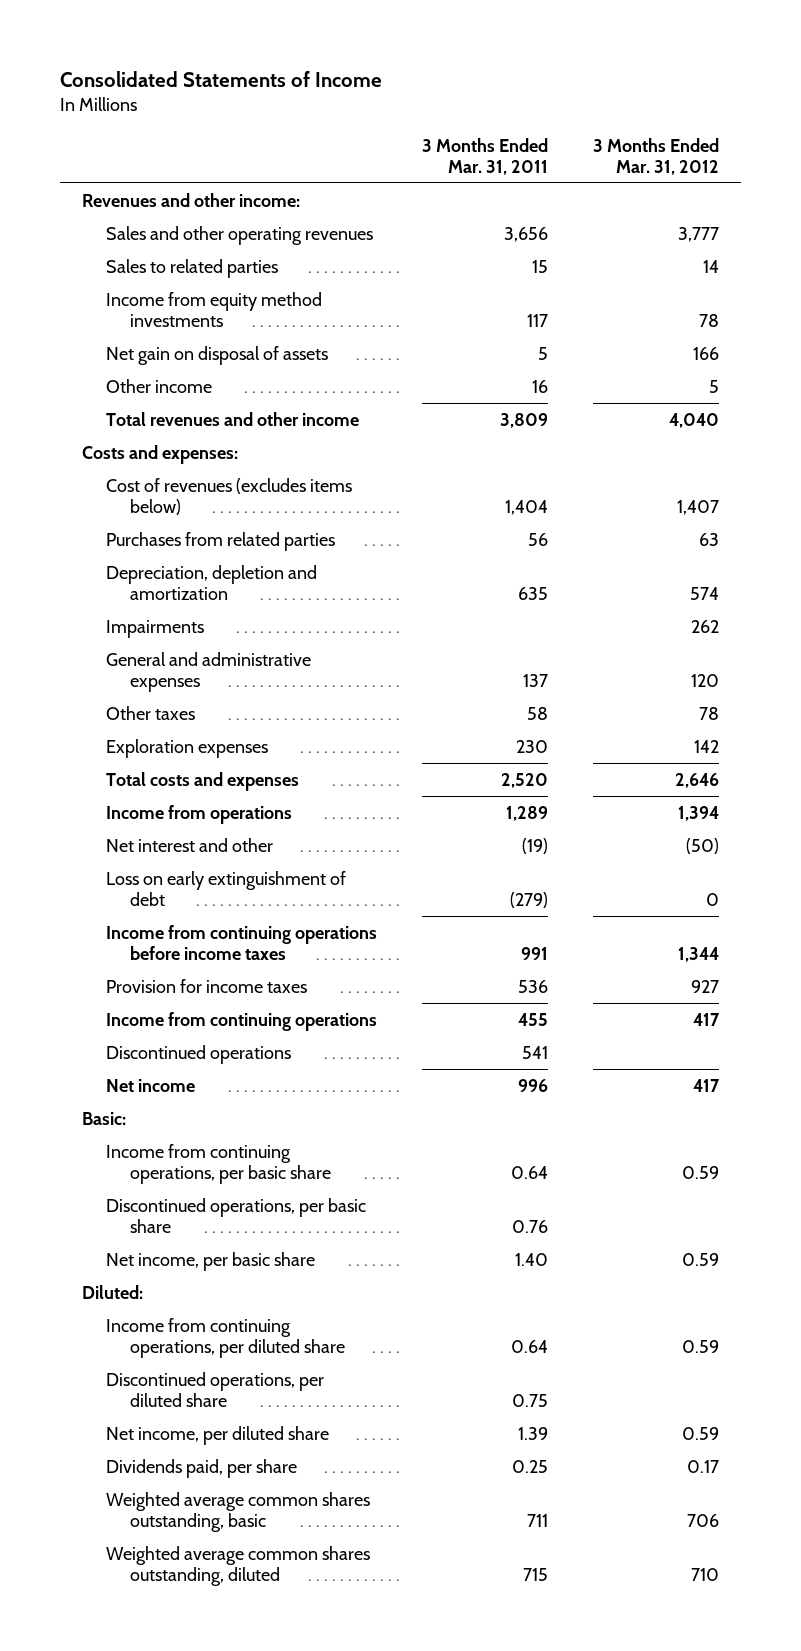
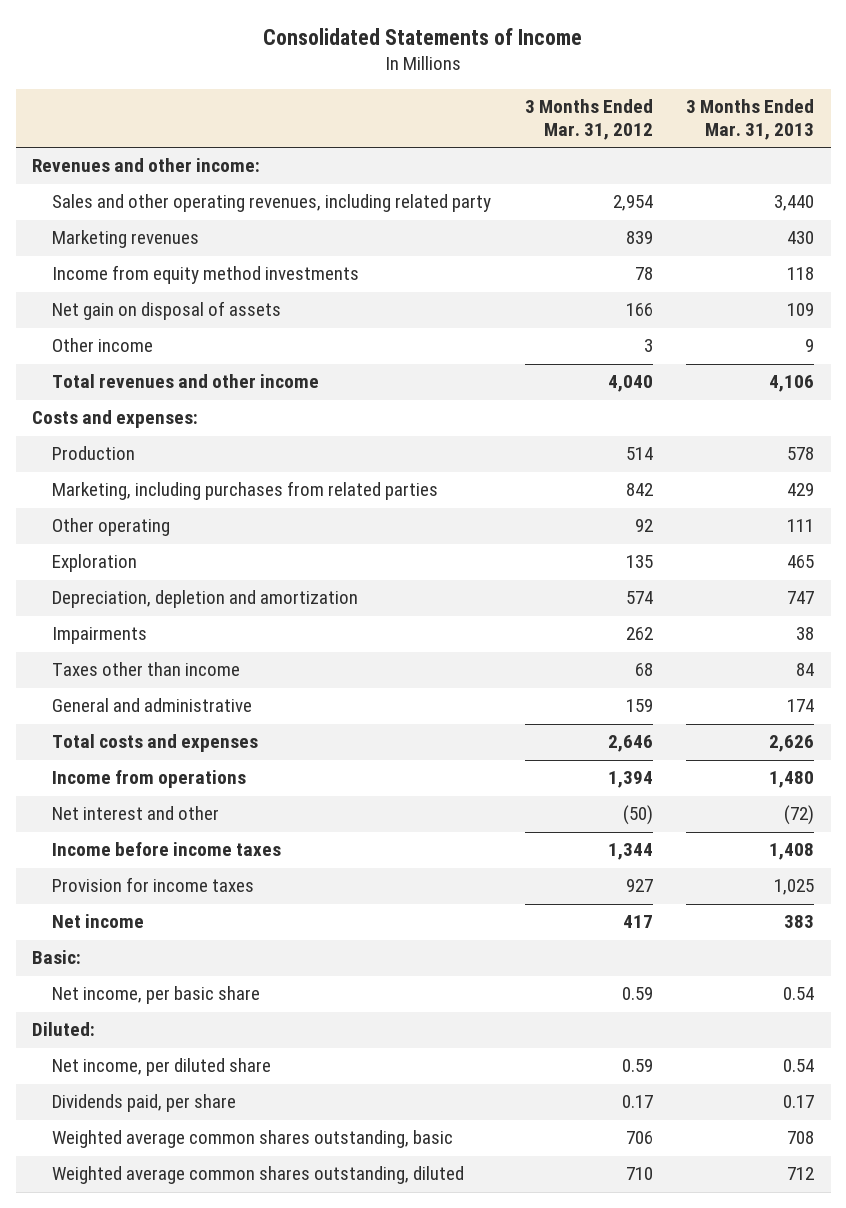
- | 3 Months Ended Mar. 31, 2011 | 3 Months Ended Mar. 31, 2012
+ | 3 Months Ended Mar. 31, 2012 | 3 Months Ended Mar. 31, 2013
- Sales and other operating revenues | 3,656 | 3,777
- Sales to related parties | 15 | 14
+ Sales and other operating revenues, including related party | 2,954 | 3,440
+ Marketing revenues | 839 | 430
- Other income | 16 | 5
+ Other income | 3 | 9
- Cost of revenues (excludes items below) | 1,404 | 1,407
- Purchases from related parties | 56 | 63
+ Production | 514 | 578
+ Marketing, including purchases from related parties | 842 | 429
+ Other operating | 92 | 111
+ Exploration | 135 | 465
- General and administrative expenses | 137 | 120
- Other taxes | 58 | 78
- Exploration expenses | 230 | 142
+ Taxes other than income | 68 | 84
+ General and administrative | 159 | 174
- Loss on early extinguishment of debt | (279) | 0
- Income from continuing operations before income taxes | 991 | 1,344
+ Income before income taxes | 1,344 | 1,408
- Income from continuing operations | 455 | 417
- Discontinued operations | 541 |
- Income from continuing operations, per basic share | 0.64 | 0.59
- Discontinued operations, per basic share | 0.76 |
- Income from continuing operations, per diluted share | 0.64 | 0.59
- Discontinued operations, per diluted share | 0.75 |

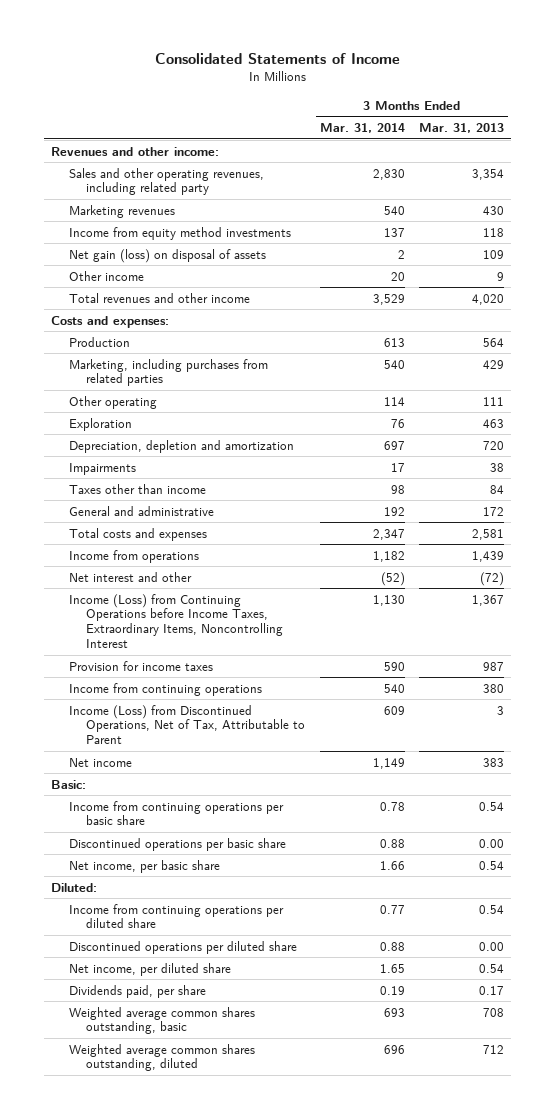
- | 3 Months Ended Mar. 31, 2012 | 3 Months Ended Mar. 31, 2013
+ | 3 Months Ended Mar. 31, 2014 | 3 Months Ended Mar. 31, 2013
- Sales and other operating revenues, including related party | 2,954 | 3,440
+ Sales and other operating revenues, including related party | 2,830 | 3,354
- Net gain on disposal of assets | 166 | 109
+ Net gain (loss) on disposal of assets | 2 | 109
- Total revenues and other income | 4,040 | 4,106
+ Total revenues and other income | 3,529 | 4,020
- Production | 514 | 578
+ Production | 613 | 564
- Exploration | 135 | 465
- Depreciation, depletion and amortization | 574 | 747
+ Exploration | 76 | 463
+ Depreciation, depletion and amortization | 697 | 720
- General and administrative | 159 | 174
- Total costs and expenses | 2,646 | 2,626
- Income from operations | 1,394 | 1,480
+ General and administrative | 192 | 172
+ Total costs and expenses | 2,347 | 2,581
+ Income from operations | 1,182 | 1,439
- Income before income taxes | 1,344 | 1,408
- Provision for income taxes | 927 | 1,025
+ Income (Loss) from Continuing Operations before Income Taxes, Extraordinary Items, Noncontrolling Interest | 1,130 | 1,367
+ Provision for income taxes | 590 | 987
+ Income from continuing operations | 540 | 380
+ Income (Loss) from Discontinued Operations, Net of Tax, Attributable to Parent | 609 | 3
+ Income from continuing operations per basic share | 0.78 | 0.54
+ Discontinued operations per basic share | 0.88 | 0.00
+ Income from continuing operations per diluted share | 0.77 | 0.54
+ Discontinued operations per diluted share | 0.88 | 0.00

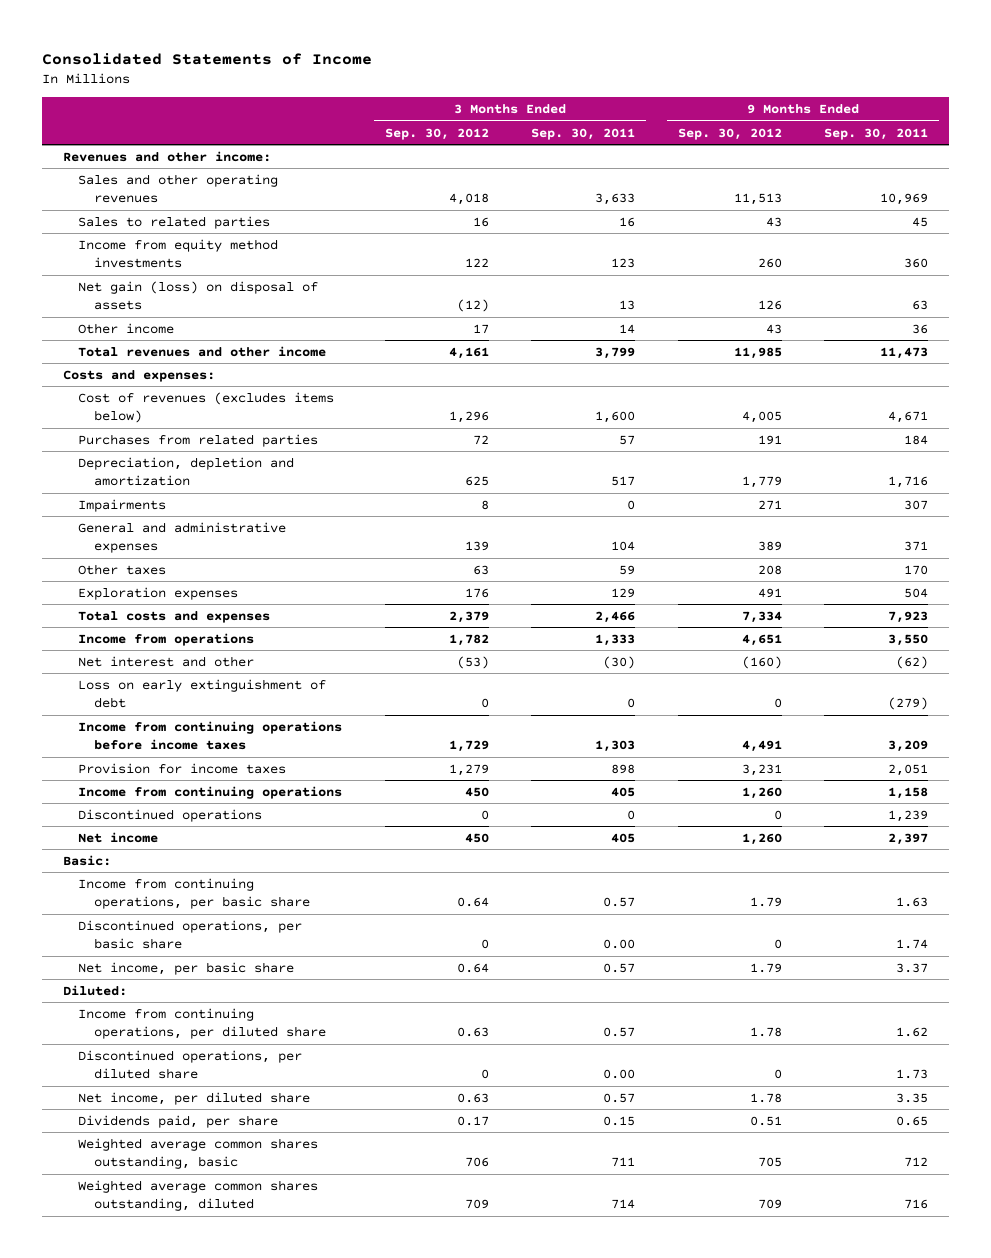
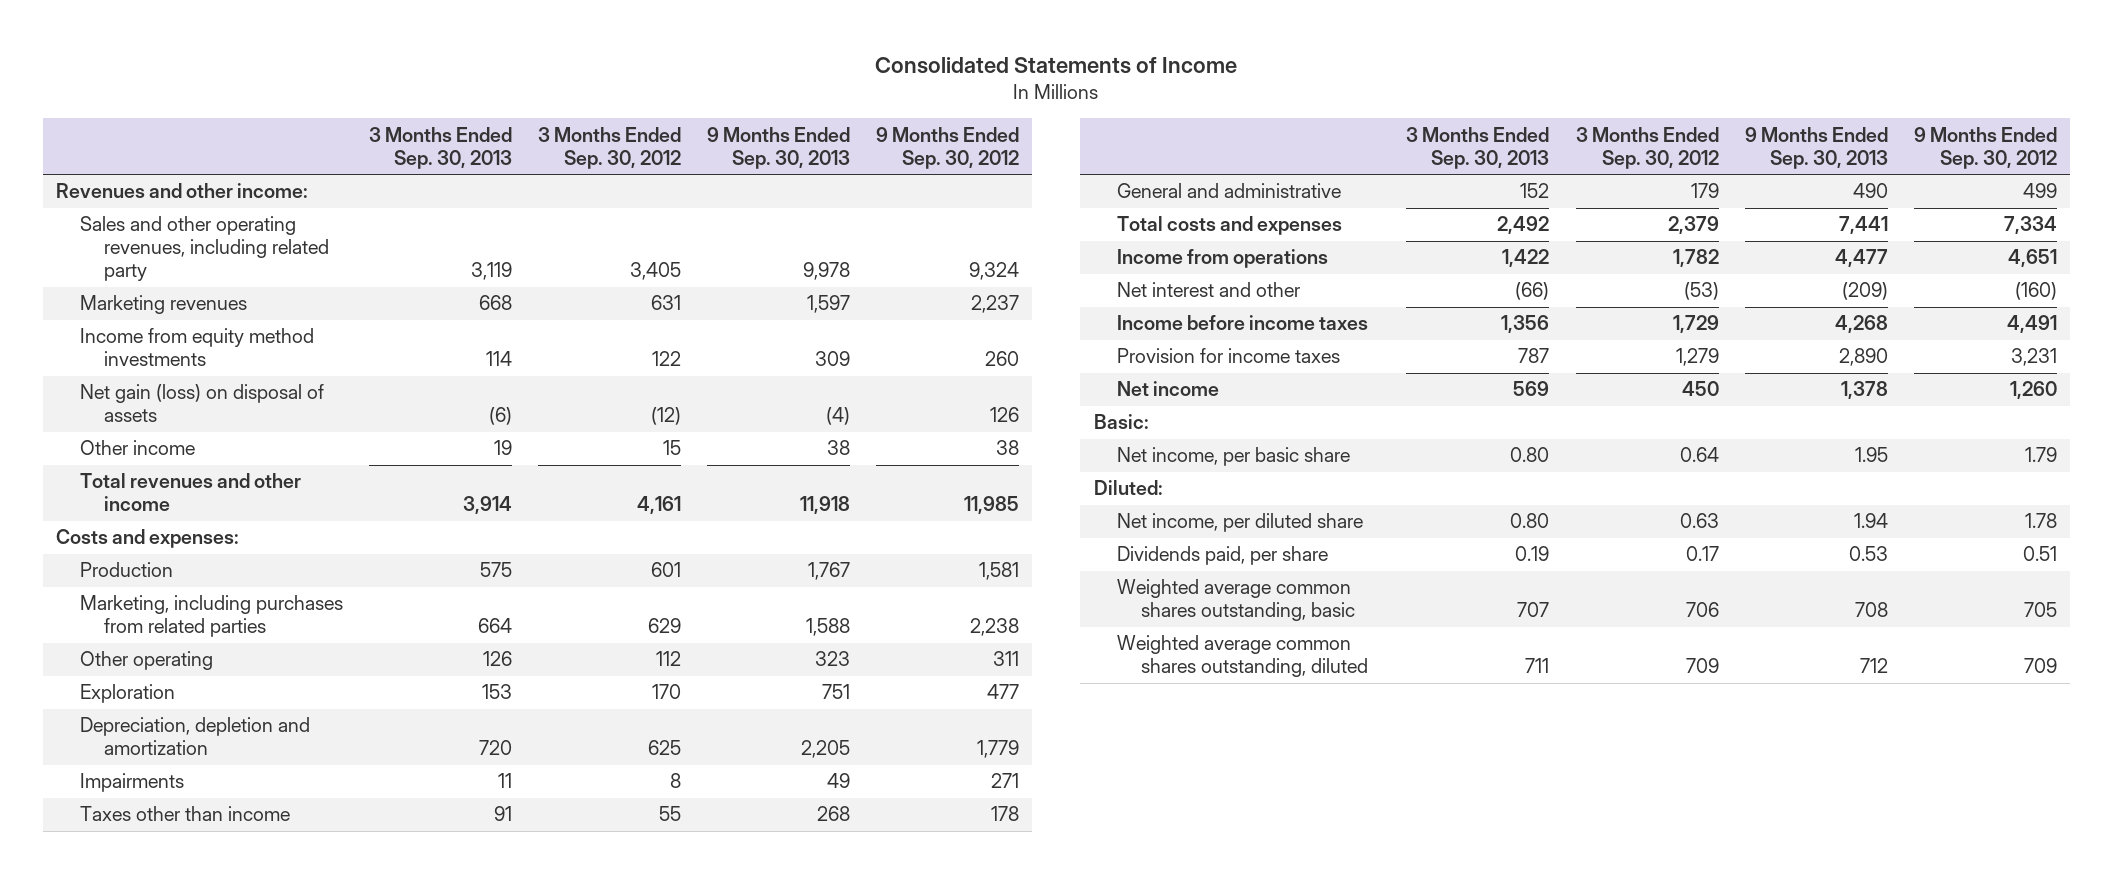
- | 3 Months Ended Sep. 30, 2012 | 3 Months Ended Sep. 30, 2011 | 9 Months Ended Sep. 30, 2012 | 9 Months Ended Sep. 30, 2011
+ | 3 Months Ended Sep. 30, 2013 | 3 Months Ended Sep. 30, 2012 | 9 Months Ended Sep. 30, 2013 | 9 Months Ended Sep. 30, 2012
- Sales and other operating revenues | 4,018 | 3,633 | 11,513 | 10,969
- Sales to related parties | 16 | 16 | 43 | 45
+ Sales and other operating revenues, including related party | 3,119 | 3,405 | 9,978 | 9,324
+ Marketing revenues | 668 | 631 | 1,597 | 2,237
- Other income | 17 | 14 | 43 | 36
+ Other income | 19 | 15 | 38 | 38
- Cost of revenues (excludes items below) | 1,296 | 1,600 | 4,005 | 4,671
- Purchases from related parties | 72 | 57 | 191 | 184
+ Production | 575 | 601 | 1,767 | 1,581
+ Marketing, including purchases from related parties | 664 | 629 | 1,588 | 2,238
+ Other operating | 126 | 112 | 323 | 311
+ Exploration | 153 | 170 | 751 | 477
- General and administrative expenses | 139 | 104 | 389 | 371
- Other taxes | 63 | 59 | 208 | 170
- Exploration expenses | 176 | 129 | 491 | 504
+ Taxes other than income | 91 | 55 | 268 | 178
+ General and administrative | 152 | 179 | 490 | 499
- Loss on early extinguishment of debt | 0 | 0 | 0 | (279)
- Income from continuing operations before income taxes | 1,729 | 1,303 | 4,491 | 3,209
+ Income before income taxes | 1,356 | 1,729 | 4,268 | 4,491
- Income from continuing operations | 450 | 405 | 1,260 | 1,158
- Discontinued operations | 0 | 0 | 0 | 1,239
- Income from continuing operations, per basic share | 0.64 | 0.57 | 1.79 | 1.63
- Discontinued operations, per basic share | 0 | 0.00 | 0 | 1.74
- Income from continuing operations, per diluted share | 0.63 | 0.57 | 1.78 | 1.62
- Discontinued operations, per diluted share | 0 | 0.00 | 0 | 1.73

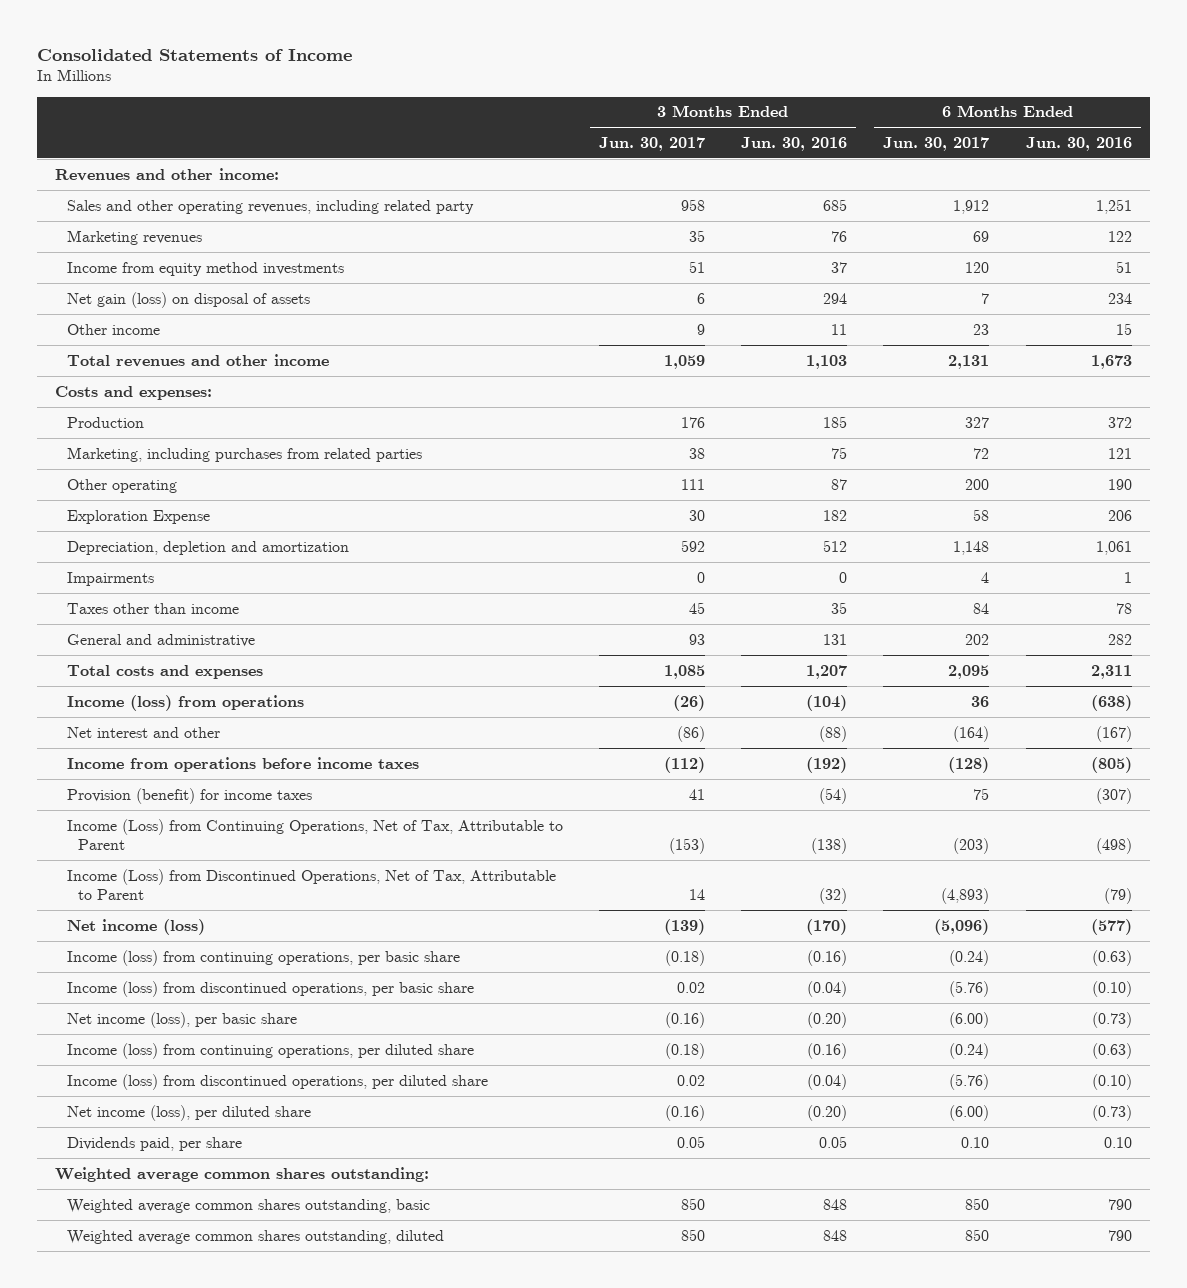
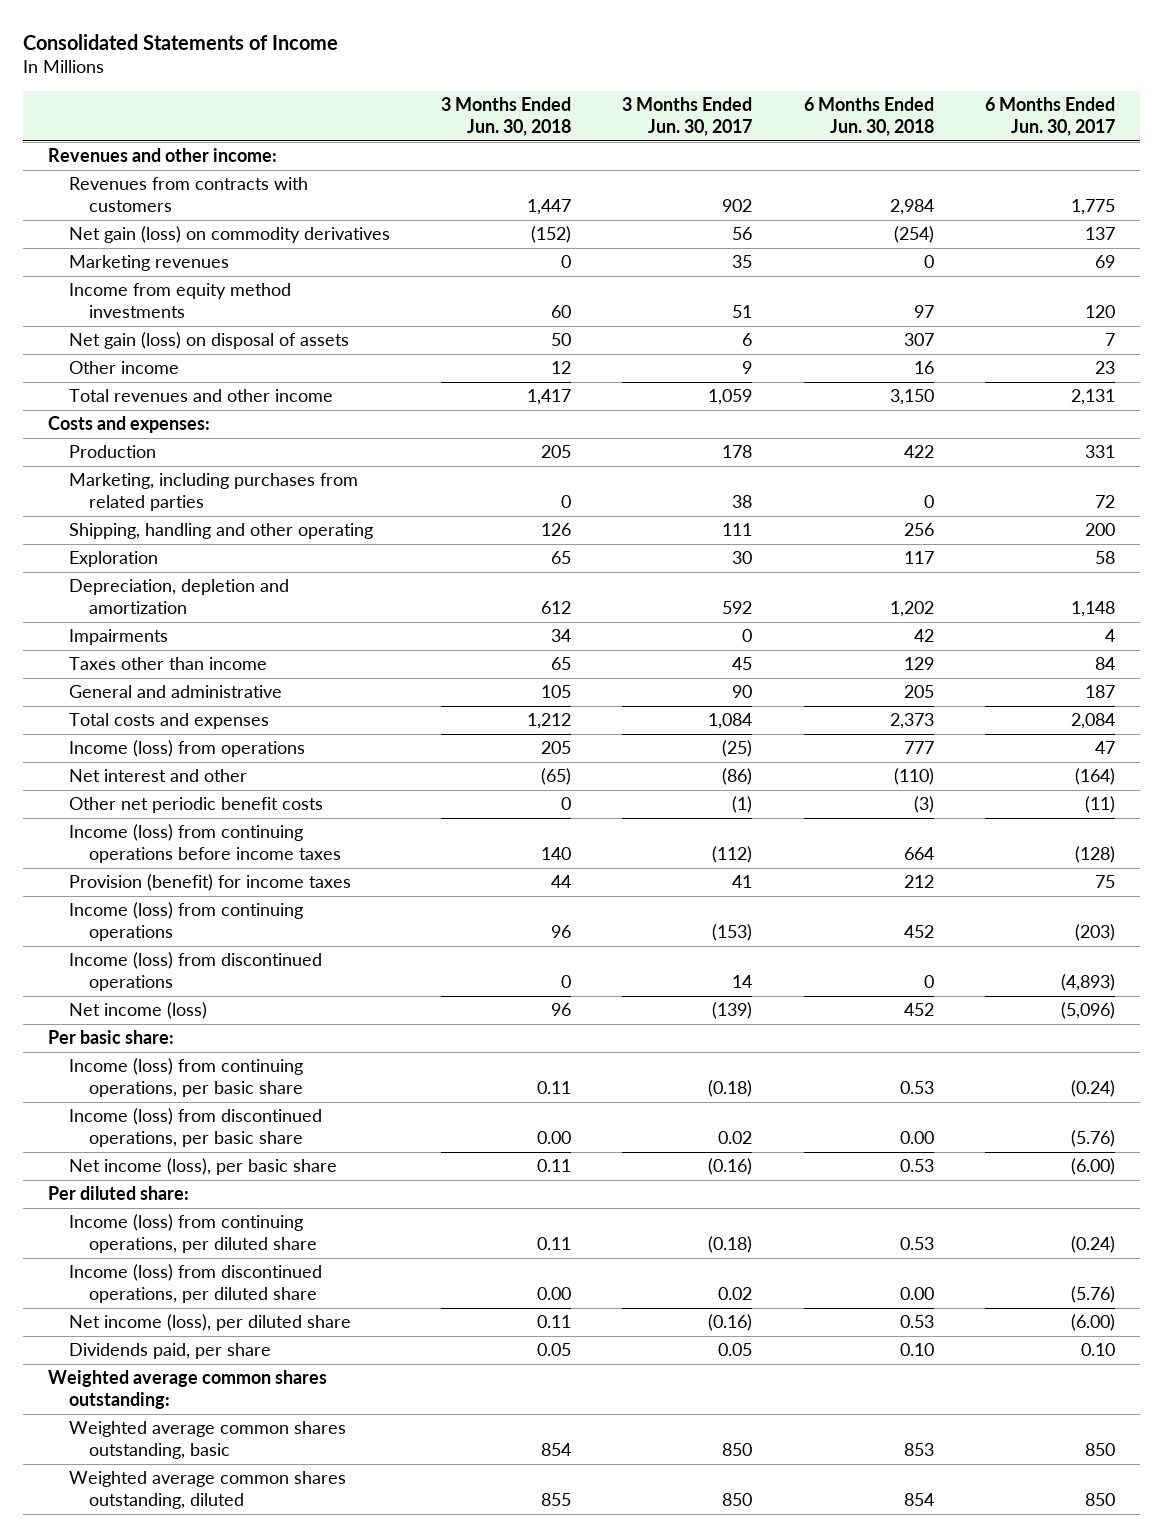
- | 3 Months Ended Jun. 30, 2017 | 3 Months Ended Jun. 30, 2016 | 6 Months Ended Jun. 30, 2017 | 6 Months Ended Jun. 30, 2016
+ | 3 Months Ended Jun. 30, 2018 | 3 Months Ended Jun. 30, 2017 | 6 Months Ended Jun. 30, 2018 | 6 Months Ended Jun. 30, 2017
- Sales and other operating revenues, including related party | 958 | 685 | 1,912 | 1,251
+ Revenues from contracts with customers | 1,447 | 902 | 2,984 | 1,775
+ Net gain (loss) on commodity derivatives | (152) | 56 | (254) | 137
- Production | 176 | 185 | 327 | 372
+ Production | 205 | 178 | 422 | 331
- Other operating | 111 | 87 | 200 | 190
- Exploration Expense | 30 | 182 | 58 | 206
+ Shipping, handling and other operating | 126 | 111 | 256 | 200
+ Exploration | 65 | 30 | 117 | 58
- General and administrative | 93 | 131 | 202 | 282
- Total costs and expenses | 1,085 | 1,207 | 2,095 | 2,311
- Income (loss) from operations | (26) | (104) | 36 | (638)
+ General and administrative | 105 | 90 | 205 | 187
+ Total costs and expenses | 1,212 | 1,084 | 2,373 | 2,084
+ Income (loss) from operations | 205 | (25) | 777 | 47
- Income from operations before income taxes | (112) | (192) | (128) | (805)
+ Other net periodic benefit costs | 0 | (1) | (3) | (11)
+ Income (loss) from continuing operations before income taxes | 140 | (112) | 664 | (128)
- Income (Loss) from Continuing Operations, Net of Tax, Attributable to Parent | (153) | (138) | (203) | (498)
- Income (Loss) from Discontinued Operations, Net of Tax, Attributable to Parent | 14 | (32) | (4,893) | (79)
+ Income (loss) from continuing operations | 96 | (153) | 452 | (203)
+ Income (loss) from discontinued operations | 0 | 14 | 0 | (4,893)
+ Per basic share:
+ Per diluted share:

